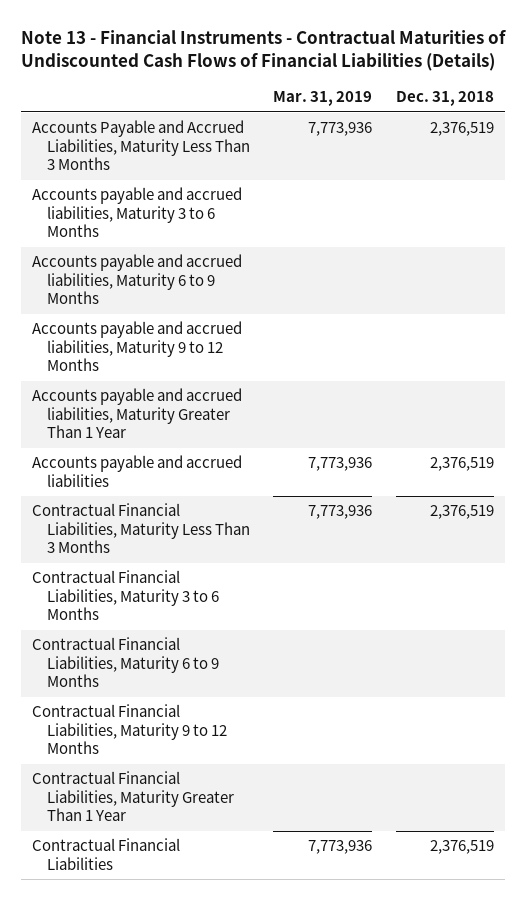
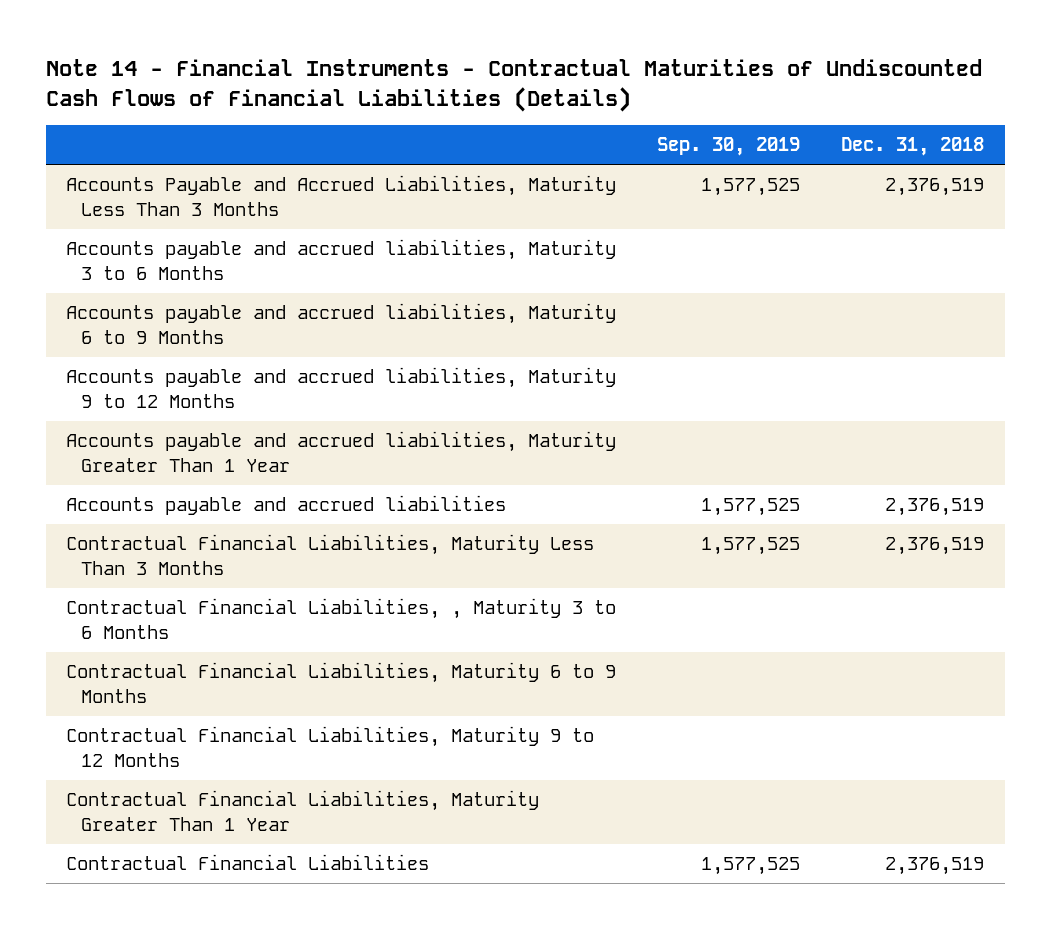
- Note 13 - Financial Instruments - Contractual Maturities of Undiscounted Cash Flows of Financial Liabilities (Details)
+ Note 14 - Financial Instruments - Contractual Maturities of Undiscounted Cash Flows of Financial Liabilities (Details)
- | Mar. 31, 2019 | Dec. 31, 2018
+ | Sep. 30, 2019 | Dec. 31, 2018
- Contractual Financial Liabilities, Maturity 3 to 6 Months
+ Contractual Financial Liabilities, , Maturity 3 to 6 Months

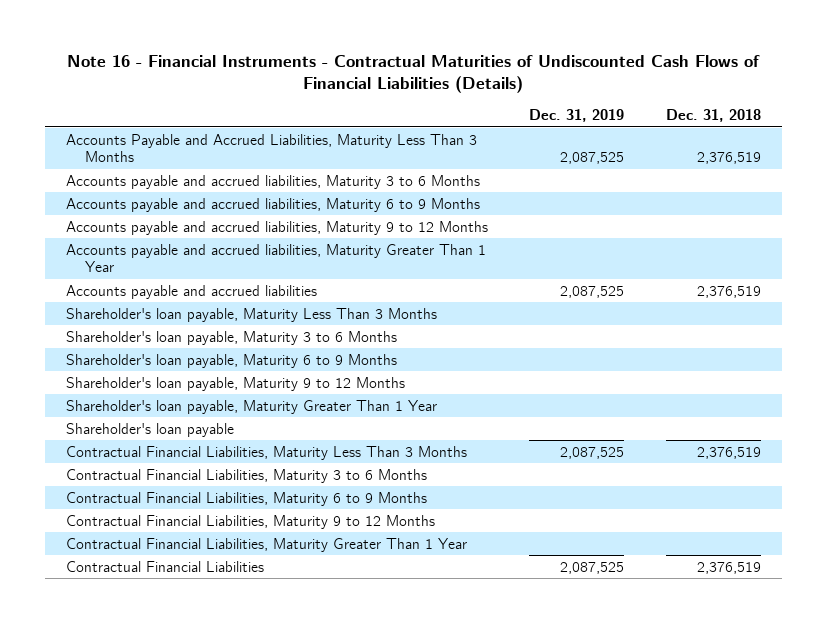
- Note 14 - Financial Instruments - Contractual Maturities of Undiscounted Cash Flows of Financial Liabilities (Details)
+ Note 16 - Financial Instruments - Contractual Maturities of Undiscounted Cash Flows of Financial Liabilities (Details)
- | Sep. 30, 2019 | Dec. 31, 2018
+ | Dec. 31, 2019 | Dec. 31, 2018
+ Shareholder's loan payable, Maturity Less Than 3 Months
+ Shareholder's loan payable, Maturity 3 to 6 Months
+ Shareholder's loan payable, Maturity 6 to 9 Months
+ Shareholder's loan payable, Maturity 9 to 12 Months
+ Shareholder's loan payable, Maturity Greater Than 1 Year
+ Shareholder's loan payable
- Contractual Financial Liabilities, , Maturity 3 to 6 Months
+ Contractual Financial Liabilities, Maturity 3 to 6 Months

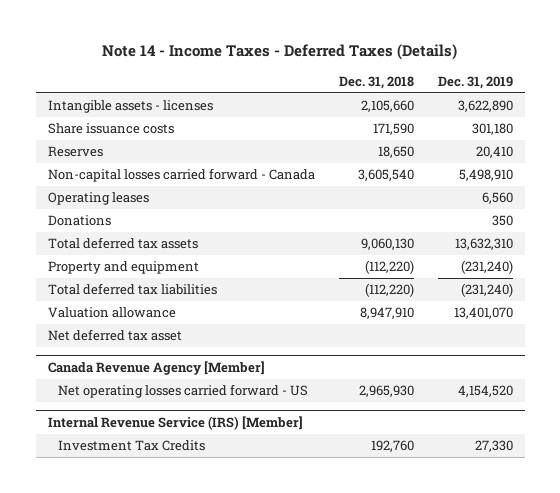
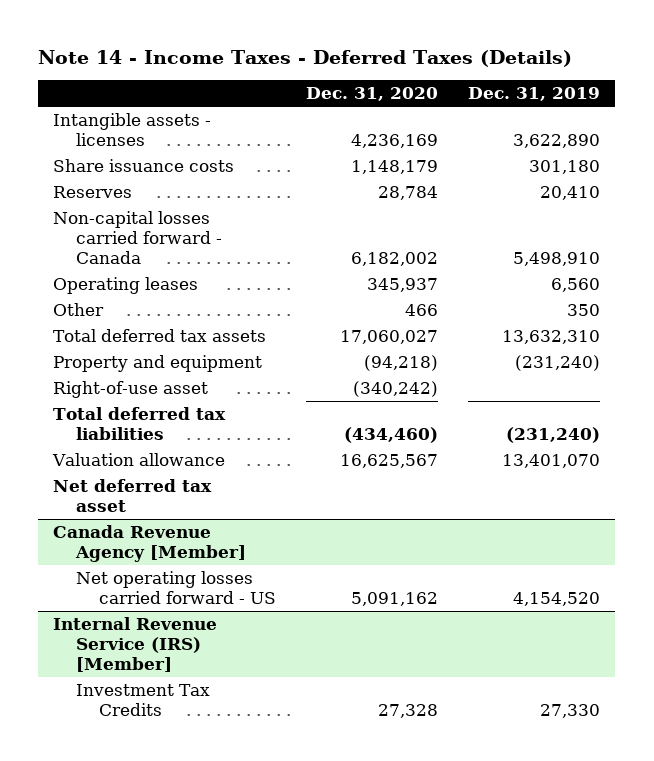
- | Dec. 31, 2018 | Dec. 31, 2019
+ | Dec. 31, 2020 | Dec. 31, 2019
- Donations | | 350
+ Other | 466 | 350
+ Right-of-use asset | (340,242) |

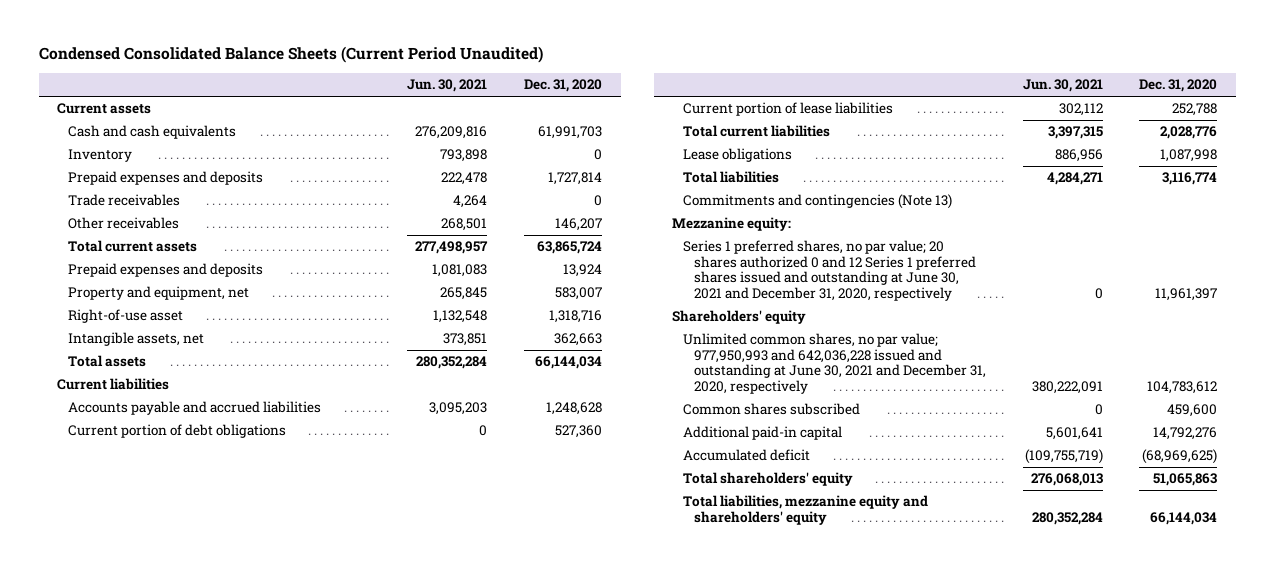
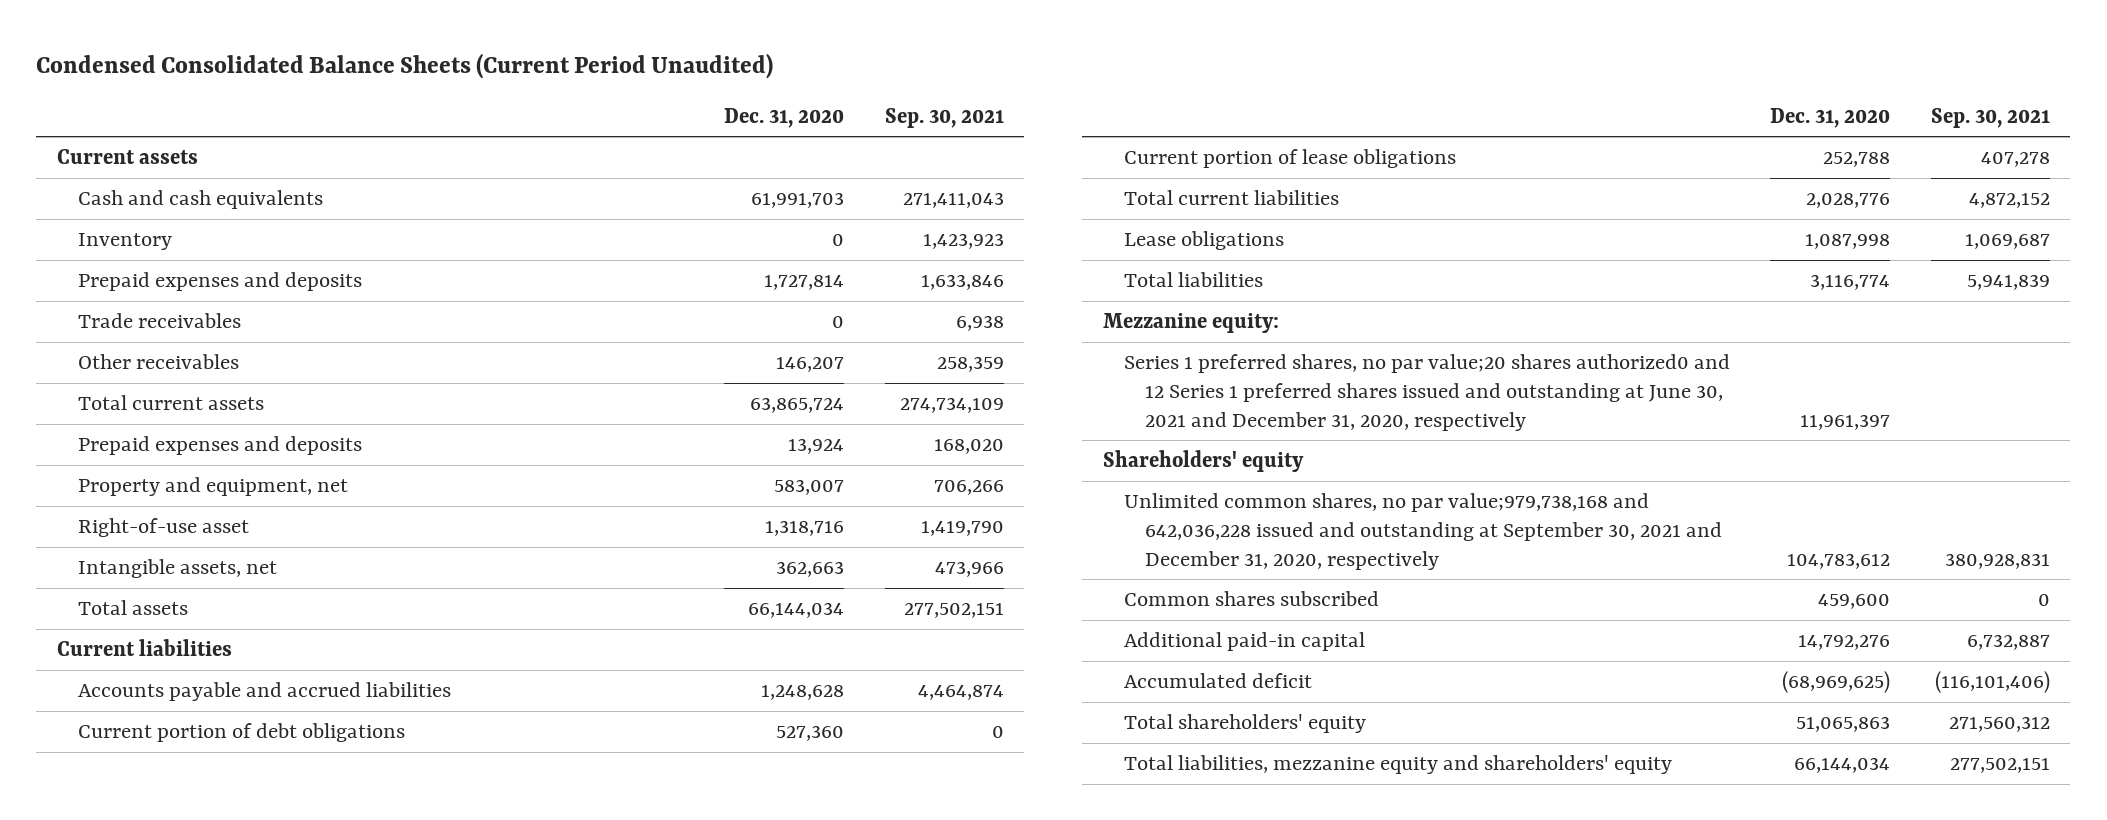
- | Jun. 30, 2021 | Dec. 31, 2020
+ | Dec. 31, 2020 | Sep. 30, 2021
- Current portion of lease liabilities | 302,112 | 252,788
+ Current portion of lease obligations | 252,788 | 407,278
- Commitments and contingencies (Note 13)
- Series 1 preferred shares, no par value; 20 shares authorized 0 and 12 Series 1 preferred shares issued and outstanding at June 30, 2021 and December 31, 2020, respectively | 0 | 11,961,397
+ Series 1 preferred shares, no par value;20 shares authorized0 and 12 Series 1 preferred shares issued and outstanding at June 30, 2021 and December 31, 2020, respectively | 11,961,397 |
- Unlimited common shares, no par value; 977,950,993 and 642,036,228 issued and outstanding at June 30, 2021 and December 31, 2020, respectively | 380,222,091 | 104,783,612
+ Unlimited common shares, no par value;979,738,168 and 642,036,228 issued and outstanding at September 30, 2021 and December 31, 2020, respectively | 104,783,612 | 380,928,831

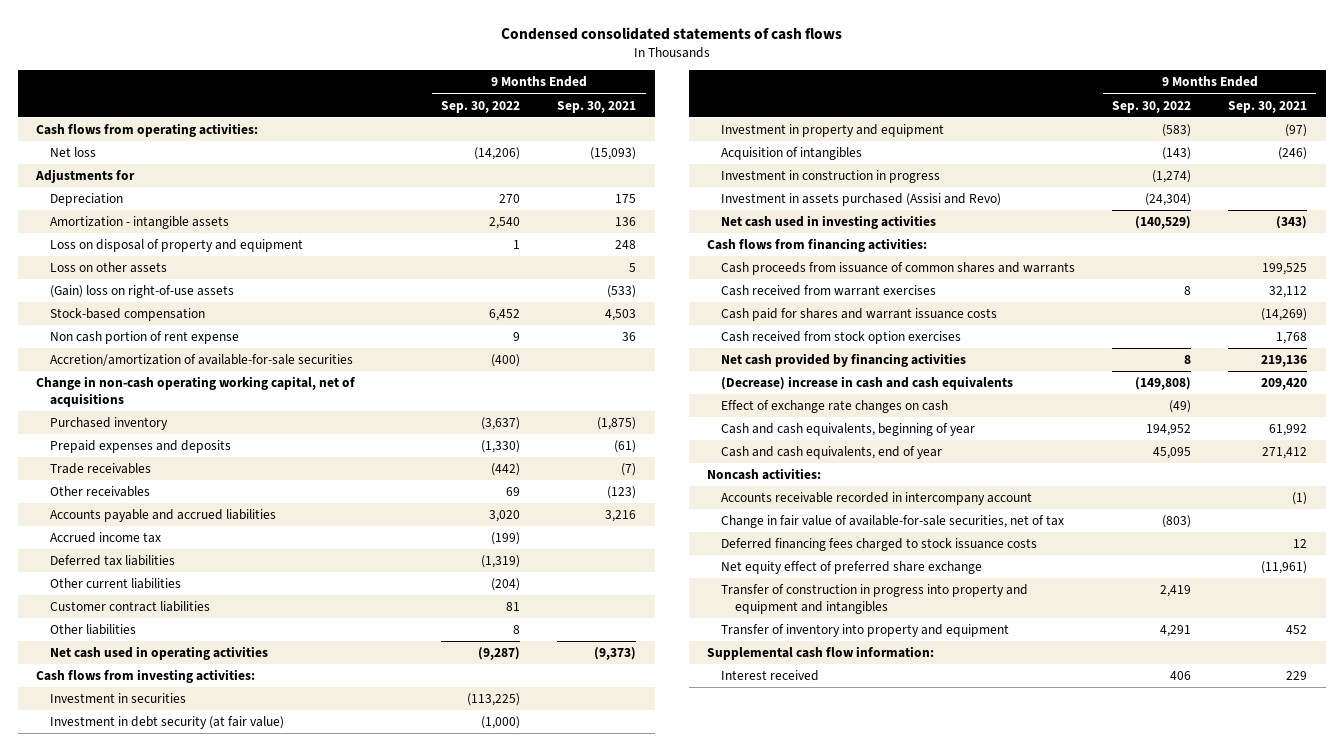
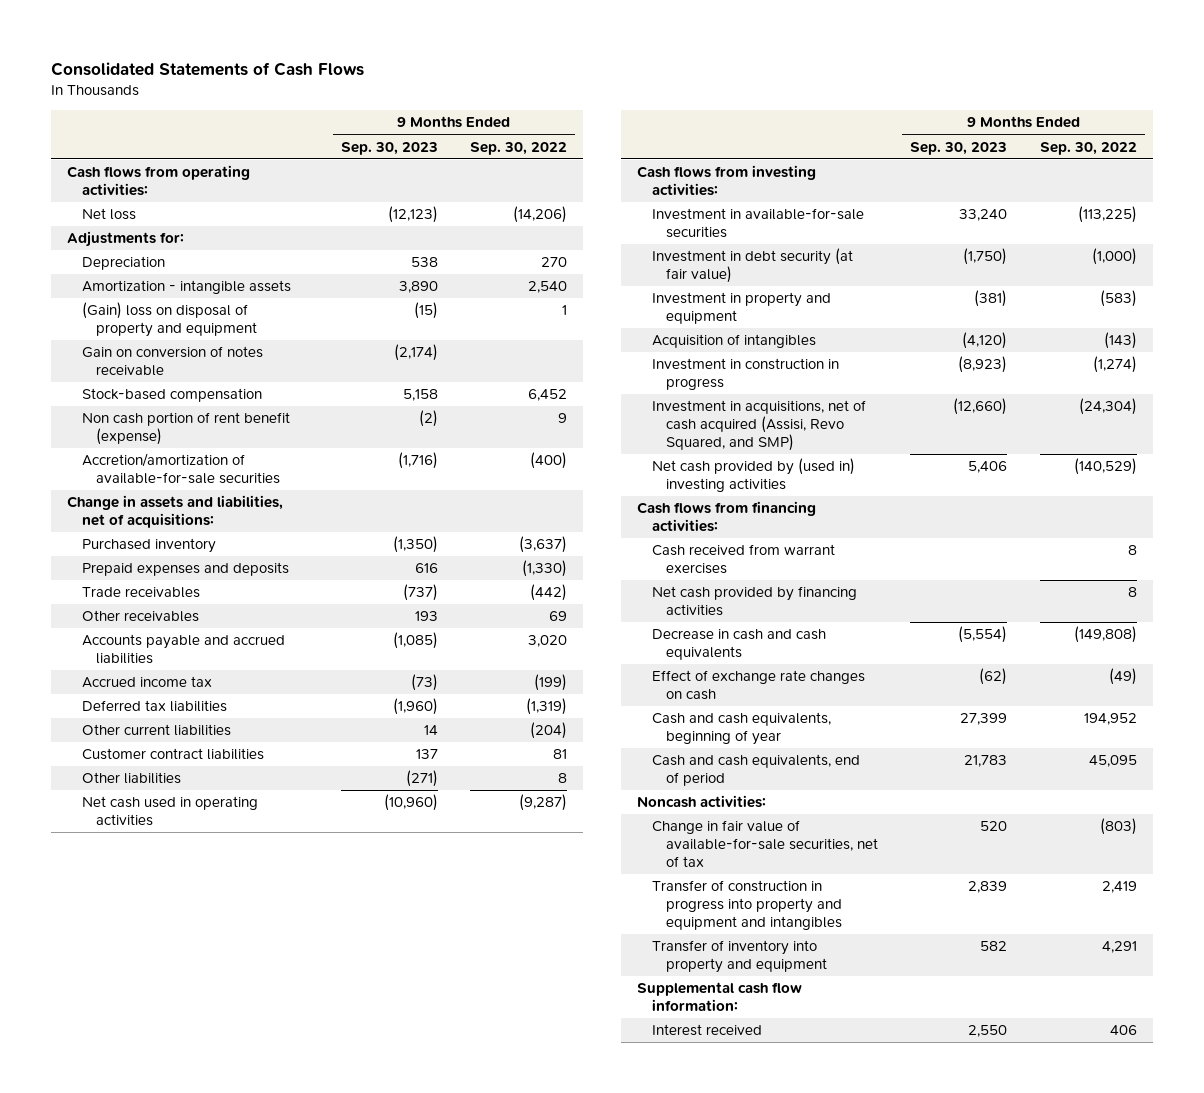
- Condensed consolidated statements of cash flows
+ Consolidated Statements of Cash Flows
- | 9 Months Ended Sep. 30, 2022 | 9 Months Ended Sep. 30, 2021
+ | 9 Months Ended Sep. 30, 2023 | 9 Months Ended Sep. 30, 2022
- Adjustments for
+ Adjustments for:
- Loss on disposal of property and equipment | 1 | 248
- Loss on other assets | | 5
- (Gain) loss on right-of-use assets | | (533)
+ (Gain) loss on disposal of property and equipment | (15) | 1
+ Gain on conversion of notes receivable | (2,174) |
- Non cash portion of rent expense | 9 | 36
+ Non cash portion of rent benefit (expense) | (2) | 9
- Change in non-cash operating working capital, net of acquisitions
+ Change in assets and liabilities, net of acquisitions:
- Investment in securities | (113,225) |
+ Investment in available-for-sale securities | 33,240 | (113,225)
- Investment in assets purchased (Assisi and Revo) | (24,304) |
- Net cash used in investing activities | (140,529) | (343)
+ Investment in acquisitions, net of cash acquired (Assisi, Revo Squared, and SMP) | (12,660) | (24,304)
+ Net cash provided by (used in) investing activities | 5,406 | (140,529)
- Cash proceeds from issuance of common shares and warrants | | 199,525
- Cash paid for shares and warrant issuance costs | | (14,269)
- Cash received from stock option exercises | | 1,768
- (Decrease) increase in cash and cash equivalents | (149,808) | 209,420
+ Decrease in cash and cash equivalents | (5,554) | (149,808)
- Cash and cash equivalents, end of year | 45,095 | 271,412
+ Cash and cash equivalents, end of period | 21,783 | 45,095
- Accounts receivable recorded in intercompany account | | (1)
- Deferred financing fees charged to stock issuance costs | | 12
- Net equity effect of preferred share exchange | | (11,961)

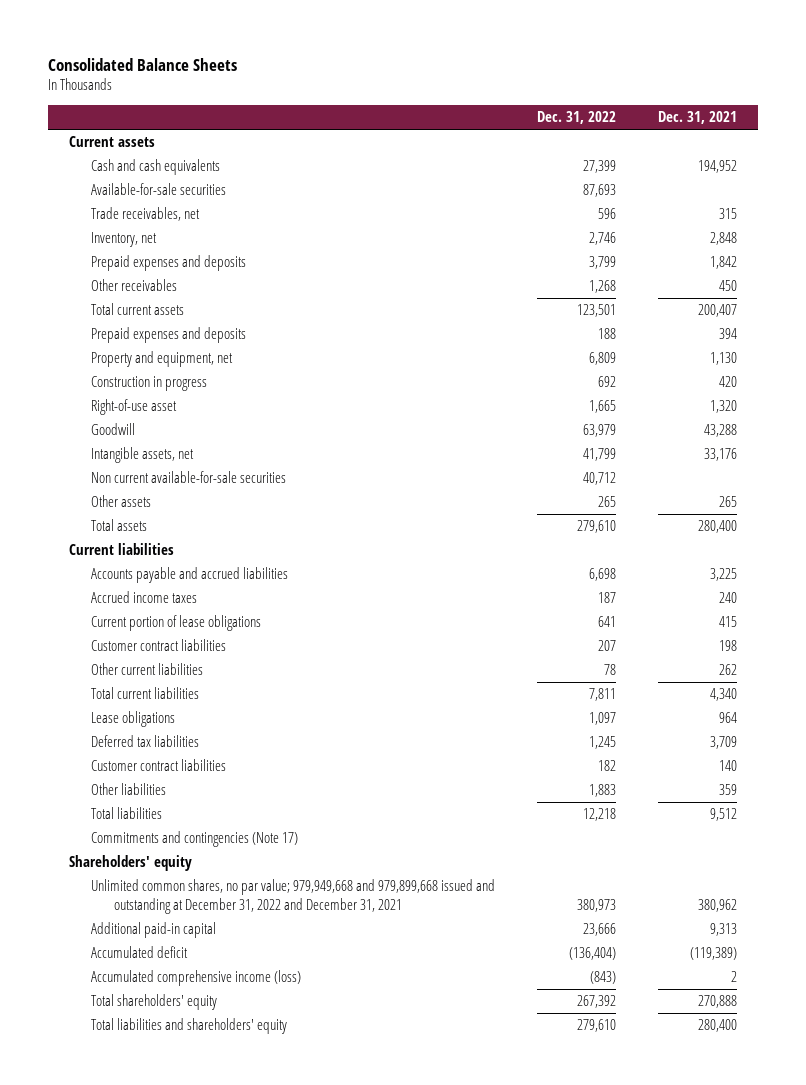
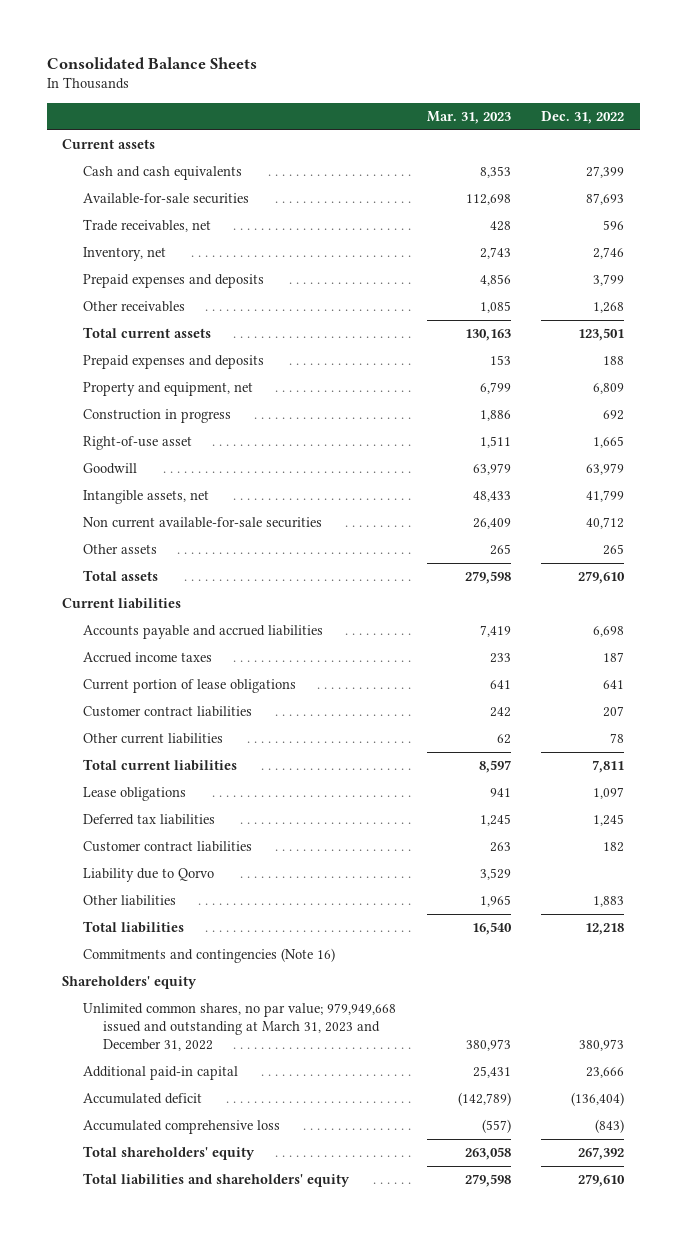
- | Dec. 31, 2022 | Dec. 31, 2021
+ | Mar. 31, 2023 | Dec. 31, 2022
+ Liability due to Qorvo | 3,529 |
- Commitments and contingencies (Note 17)
+ Commitments and contingencies (Note 16)
- Unlimited common shares, no par value; 979,949,668 and 979,899,668 issued and outstanding at December 31, 2022 and December 31, 2021 | 380,973 | 380,962
+ Unlimited common shares, no par value; 979,949,668 issued and outstanding at March 31, 2023 and December 31, 2022 | 380,973 | 380,973
- Accumulated comprehensive income (loss) | (843) | 2
+ Accumulated comprehensive loss | (557) | (843)

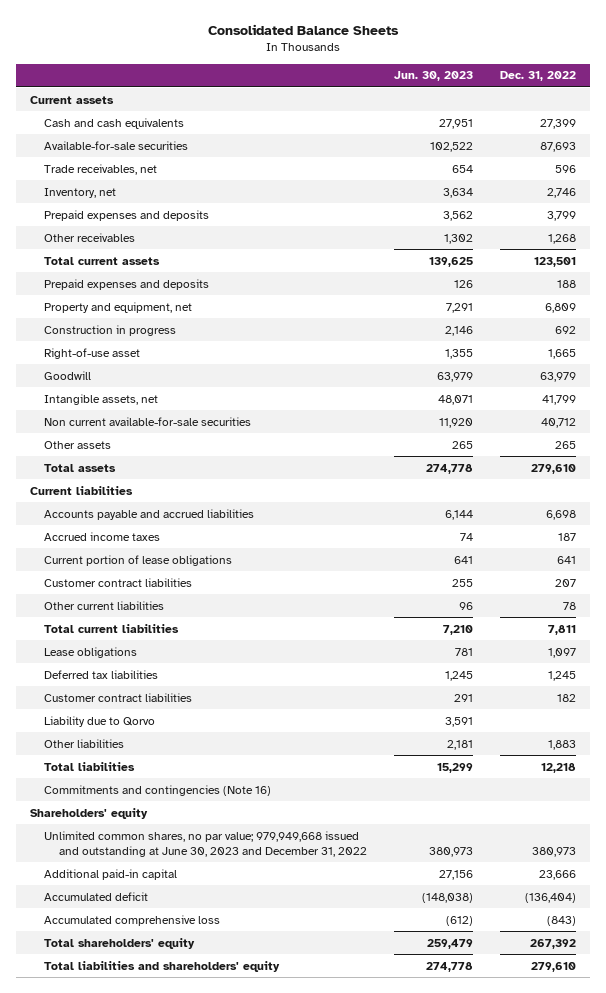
- | Mar. 31, 2023 | Dec. 31, 2022
+ | Jun. 30, 2023 | Dec. 31, 2022
- Unlimited common shares, no par value; 979,949,668 issued and outstanding at March 31, 2023 and December 31, 2022 | 380,973 | 380,973
+ Unlimited common shares, no par value; 979,949,668 issued and outstanding at June 30, 2023 and December 31, 2022 | 380,973 | 380,973

